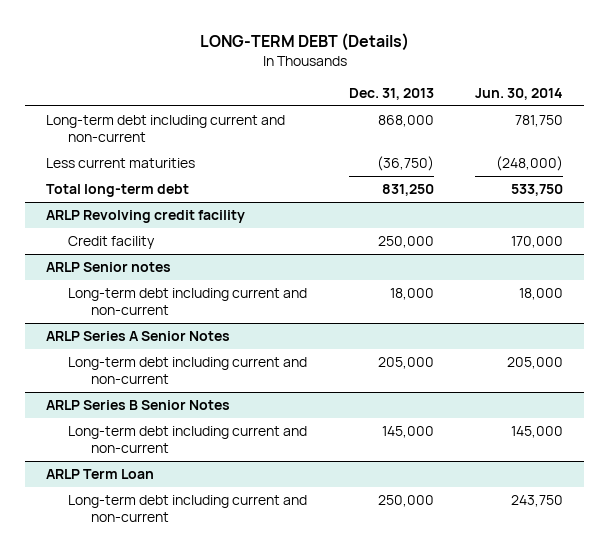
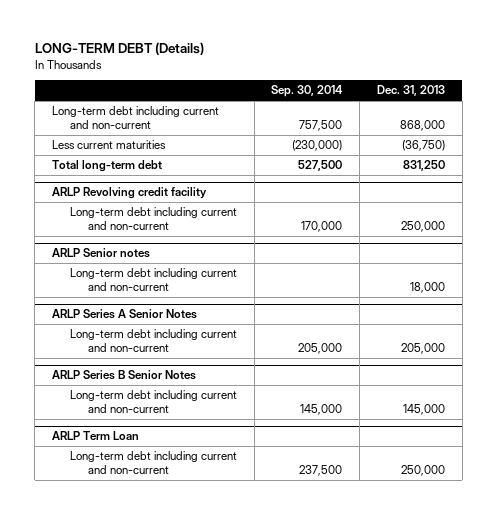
- | Dec. 31, 2013 | Jun. 30, 2014
+ | Sep. 30, 2014 | Dec. 31, 2013
@ ARLP Revolving credit facility
- Credit facility | 250,000 | 170,000
+ Long-term debt including current and non-current | 170,000 | 250,000

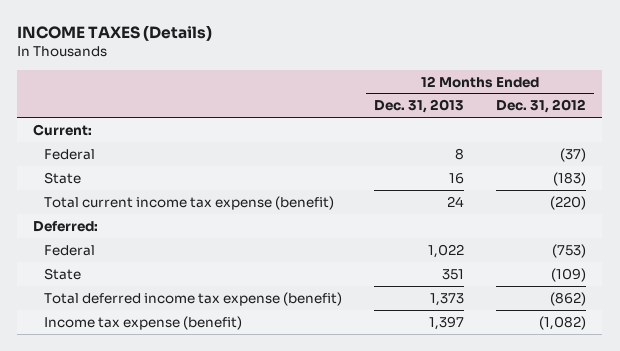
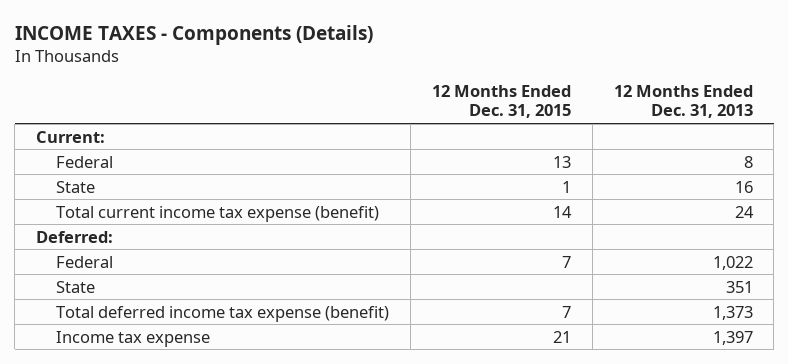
- INCOME TAXES (Details)
+ INCOME TAXES - Components (Details)
- | 12 Months Ended Dec. 31, 2013 | 12 Months Ended Dec. 31, 2012
+ | 12 Months Ended Dec. 31, 2015 | 12 Months Ended Dec. 31, 2013
- Income tax expense (benefit) | 1,397 | (1,082)
+ Income tax expense | 21 | 1,397

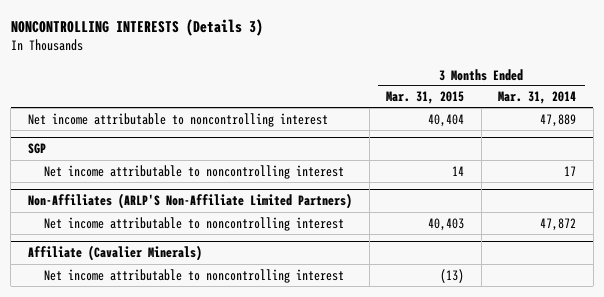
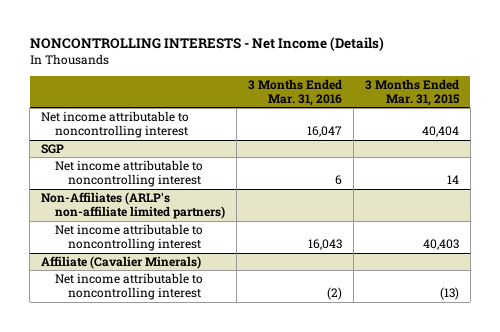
- NONCONTROLLING INTERESTS (Details 3)
+ NONCONTROLLING INTERESTS - Net Income (Details)
- | 3 Months Ended Mar. 31, 2015 | 3 Months Ended Mar. 31, 2014
+ | 3 Months Ended Mar. 31, 2016 | 3 Months Ended Mar. 31, 2015
- Non-Affiliates (ARLP'S Non-Affiliate Limited Partners)
+ Non-Affiliates (ARLP's non-affiliate limited partners)

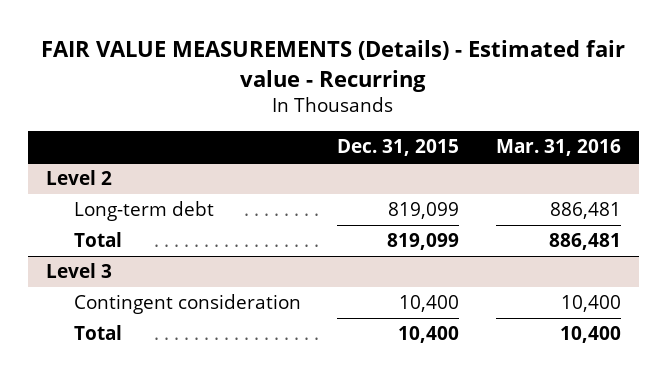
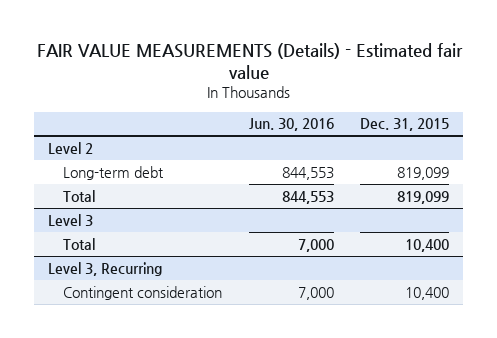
- FAIR VALUE MEASUREMENTS (Details) - Estimated fair value - Recurring
+ FAIR VALUE MEASUREMENTS (Details) - Estimated fair value
- | Dec. 31, 2015 | Mar. 31, 2016
+ | Jun. 30, 2016 | Dec. 31, 2015
@ Level 3
- Contingent consideration | 10,400 | 10,400
+ Level 3, Recurring
+ Contingent consideration | 7,000 | 10,400

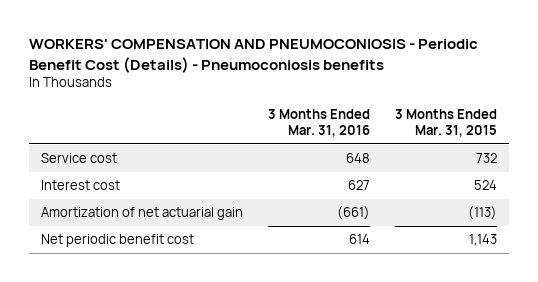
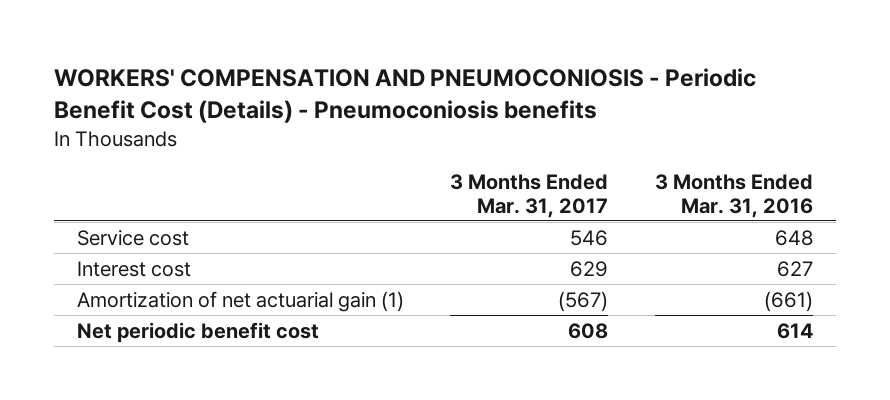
- | 3 Months Ended Mar. 31, 2016 | 3 Months Ended Mar. 31, 2015
+ | 3 Months Ended Mar. 31, 2017 | 3 Months Ended Mar. 31, 2016
- Amortization of net actuarial gain | (661) | (113)
+ Amortization of net actuarial gain (1) | (567) | (661)

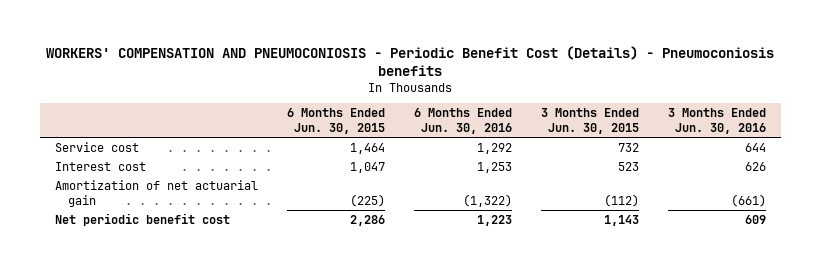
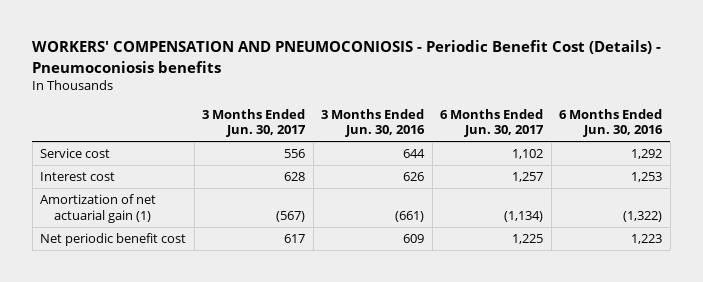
- | 6 Months Ended Jun. 30, 2015 | 6 Months Ended Jun. 30, 2016 | 3 Months Ended Jun. 30, 2015 | 3 Months Ended Jun. 30, 2016
+ | 3 Months Ended Jun. 30, 2017 | 3 Months Ended Jun. 30, 2016 | 6 Months Ended Jun. 30, 2017 | 6 Months Ended Jun. 30, 2016
- Amortization of net actuarial gain | (225) | (1,322) | (112) | (661)
+ Amortization of net actuarial gain (1) | (567) | (661) | (1,134) | (1,322)

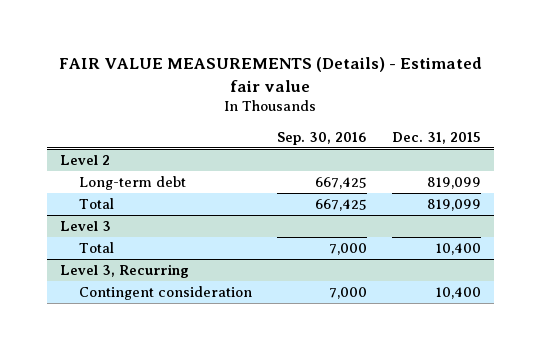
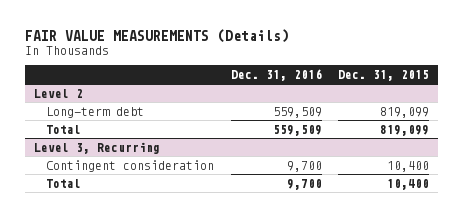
- FAIR VALUE MEASUREMENTS (Details) - Estimated fair value
+ FAIR VALUE MEASUREMENTS (Details)
- | Sep. 30, 2016 | Dec. 31, 2015
+ | Dec. 31, 2016 | Dec. 31, 2015
- Level 3
- Total | 7,000 | 10,400
@ Level 3, Recurring
+ Total | 9,700 | 10,400

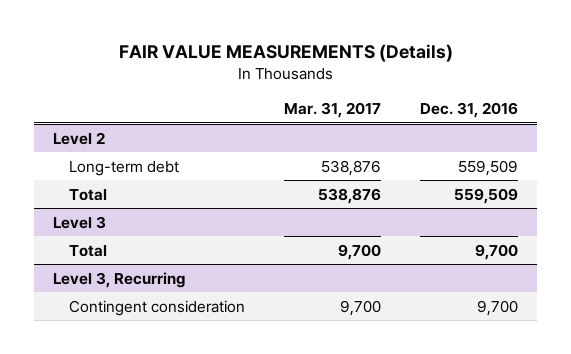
- | Dec. 31, 2016 | Dec. 31, 2015
+ | Mar. 31, 2017 | Dec. 31, 2016
+ Level 3
+ Total | 9,700 | 9,700
@ Level 3, Recurring
- Total | 9,700 | 10,400

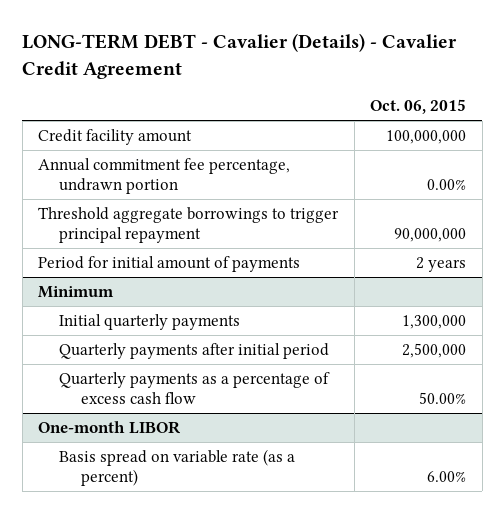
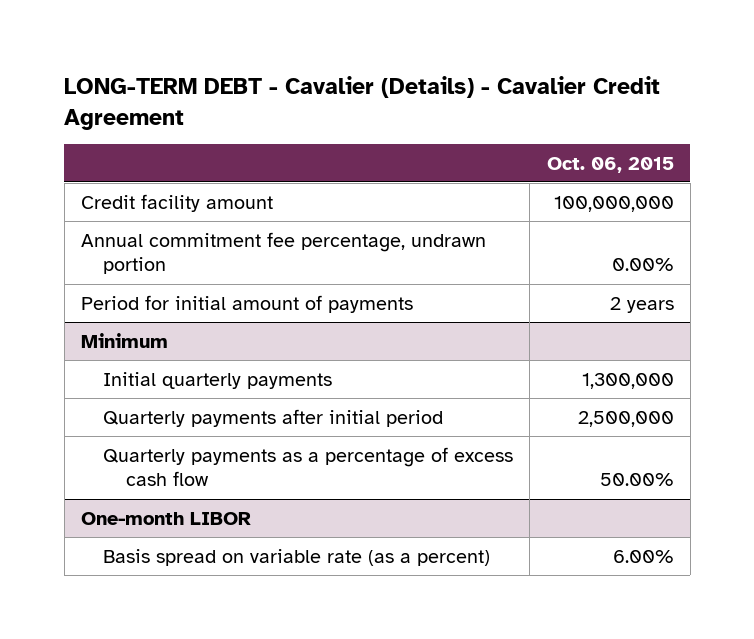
- Threshold aggregate borrowings to trigger principal repayment | 90,000,000

